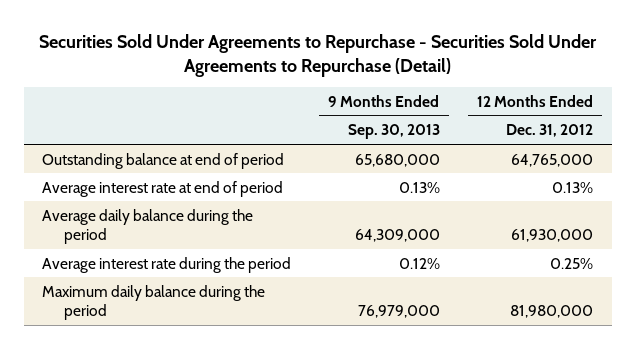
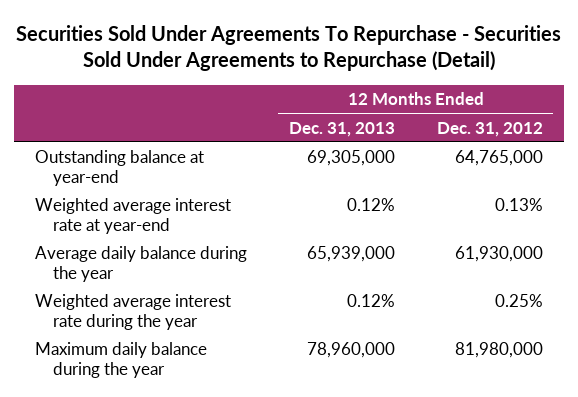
- Securities Sold Under Agreements to Repurchase - Securities Sold Under Agreements to Repurchase (Detail)
+ Securities Sold Under Agreements To Repurchase - Securities Sold Under Agreements to Repurchase (Detail)
- | 9 Months Ended Sep. 30, 2013 | 12 Months Ended Dec. 31, 2012
+ | 12 Months Ended Dec. 31, 2013 | 12 Months Ended Dec. 31, 2012
- Outstanding balance at end of period | 65,680,000 | 64,765,000
- Average interest rate at end of period | 0.13% | 0.13%
- Average daily balance during the period | 64,309,000 | 61,930,000
- Average interest rate during the period | 0.12% | 0.25%
- Maximum daily balance during the period | 76,979,000 | 81,980,000
+ Outstanding balance at year-end | 69,305,000 | 64,765,000
+ Weighted average interest rate at year-end | 0.12% | 0.13%
+ Average daily balance during the year | 65,939,000 | 61,930,000
+ Weighted average interest rate during the year | 0.12% | 0.25%
+ Maximum daily balance during the year | 78,960,000 | 81,980,000

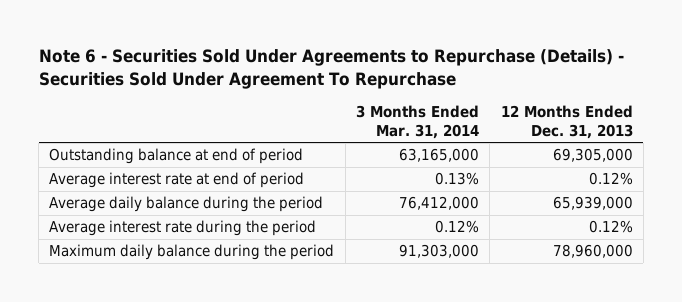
- Securities Sold Under Agreements To Repurchase - Securities Sold Under Agreements to Repurchase (Detail)
+ Note 6 - Securities Sold Under Agreements to Repurchase (Details) - Securities Sold Under Agreement To Repurchase
- | 12 Months Ended Dec. 31, 2013 | 12 Months Ended Dec. 31, 2012
+ | 3 Months Ended Mar. 31, 2014 | 12 Months Ended Dec. 31, 2013
- Outstanding balance at year-end | 69,305,000 | 64,765,000
- Weighted average interest rate at year-end | 0.12% | 0.13%
- Average daily balance during the year | 65,939,000 | 61,930,000
- Weighted average interest rate during the year | 0.12% | 0.25%
- Maximum daily balance during the year | 78,960,000 | 81,980,000
+ Outstanding balance at end of period | 63,165,000 | 69,305,000
+ Average interest rate at end of period | 0.13% | 0.12%
+ Average daily balance during the period | 76,412,000 | 65,939,000
+ Average interest rate during the period | 0.12% | 0.12%
+ Maximum daily balance during the period | 91,303,000 | 78,960,000

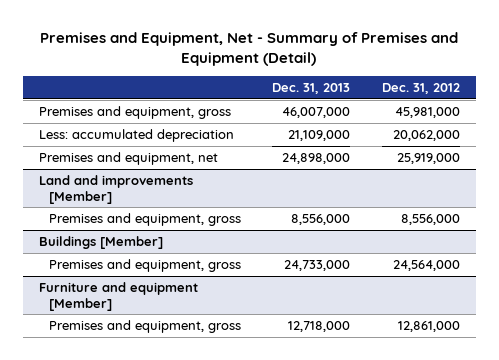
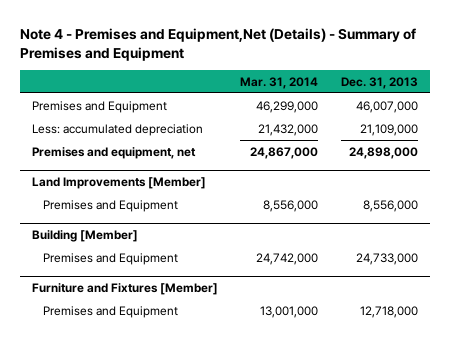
- Premises and Equipment, Net - Summary of Premises and Equipment (Detail)
+ Note 4 - Premises and Equipment,Net (Details) - Summary of Premises and Equipment
- | Dec. 31, 2013 | Dec. 31, 2012
+ | Mar. 31, 2014 | Dec. 31, 2013
- Premises and equipment, gross | 46,007,000 | 45,981,000
+ Premises and Equipment | 46,299,000 | 46,007,000
- Land and improvements [Member]
- Premises and equipment, gross | 8,556,000 | 8,556,000
- Buildings [Member]
- Premises and equipment, gross | 24,733,000 | 24,564,000
- Furniture and equipment [Member]
- Premises and equipment, gross | 12,718,000 | 12,861,000
+ Land Improvements [Member]
+ Premises and Equipment | 8,556,000 | 8,556,000
+ Building [Member]
+ Premises and Equipment | 24,742,000 | 24,733,000
+ Furniture and Fixtures [Member]
+ Premises and Equipment | 13,001,000 | 12,718,000

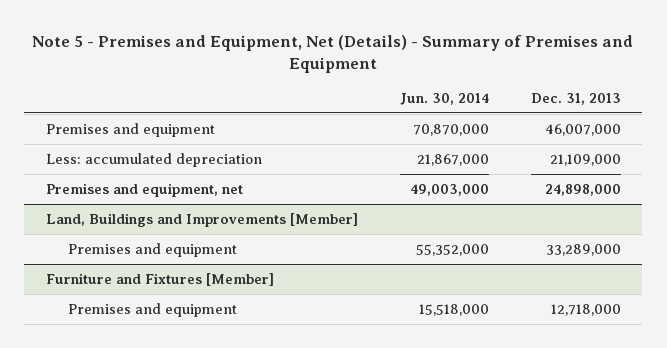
- Note 4 - Premises and Equipment,Net (Details) - Summary of Premises and Equipment
+ Note 5 - Premises and Equipment, Net (Details) - Summary of Premises and Equipment
- | Mar. 31, 2014 | Dec. 31, 2013
+ | Jun. 30, 2014 | Dec. 31, 2013
- Premises and Equipment | 46,299,000 | 46,007,000
+ Premises and equipment | 70,870,000 | 46,007,000
- Land Improvements [Member]
- Premises and Equipment | 8,556,000 | 8,556,000
- Building [Member]
- Premises and Equipment | 24,742,000 | 24,733,000
+ Land, Buildings and Improvements [Member]
+ Premises and equipment | 55,352,000 | 33,289,000
@ Furniture and Fixtures [Member]
- Premises and Equipment | 13,001,000 | 12,718,000
+ Premises and equipment | 15,518,000 | 12,718,000

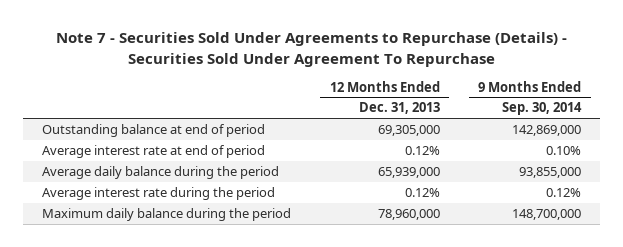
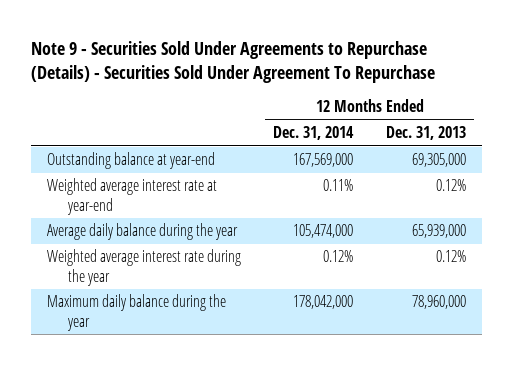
- Note 7 - Securities Sold Under Agreements to Repurchase (Details) - Securities Sold Under Agreement To Repurchase
+ Note 9 - Securities Sold Under Agreements to Repurchase (Details) - Securities Sold Under Agreement To Repurchase
- | 12 Months Ended Dec. 31, 2013 | 9 Months Ended Sep. 30, 2014
+ | 12 Months Ended Dec. 31, 2014 | 12 Months Ended Dec. 31, 2013
- Outstanding balance at end of period | 69,305,000 | 142,869,000
- Average interest rate at end of period | 0.12% | 0.10%
- Average daily balance during the period | 65,939,000 | 93,855,000
- Average interest rate during the period | 0.12% | 0.12%
- Maximum daily balance during the period | 78,960,000 | 148,700,000
+ Outstanding balance at year-end | 167,569,000 | 69,305,000
+ Weighted average interest rate at year-end | 0.11% | 0.12%
+ Average daily balance during the year | 105,474,000 | 65,939,000
+ Weighted average interest rate during the year | 0.12% | 0.12%
+ Maximum daily balance during the year | 178,042,000 | 78,960,000

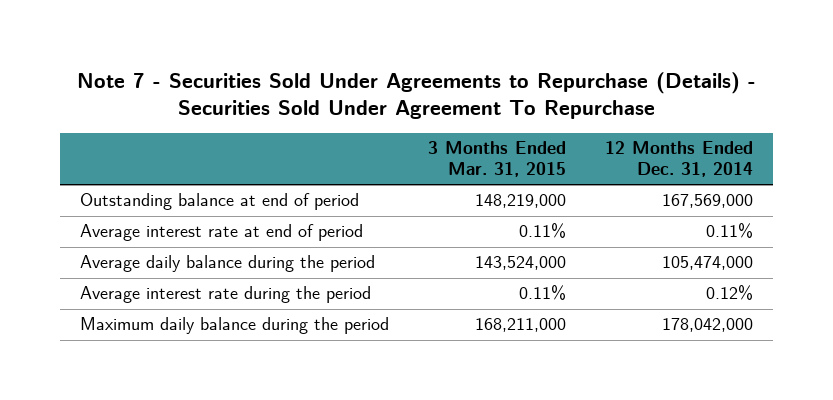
- Note 9 - Securities Sold Under Agreements to Repurchase (Details) - Securities Sold Under Agreement To Repurchase
+ Note 7 - Securities Sold Under Agreements to Repurchase (Details) - Securities Sold Under Agreement To Repurchase
- | 12 Months Ended Dec. 31, 2014 | 12 Months Ended Dec. 31, 2013
+ | 3 Months Ended Mar. 31, 2015 | 12 Months Ended Dec. 31, 2014
- Outstanding balance at year-end | 167,569,000 | 69,305,000
- Weighted average interest rate at year-end | 0.11% | 0.12%
- Average daily balance during the year | 105,474,000 | 65,939,000
- Weighted average interest rate during the year | 0.12% | 0.12%
- Maximum daily balance during the year | 178,042,000 | 78,960,000
+ Outstanding balance at end of period | 148,219,000 | 167,569,000
+ Average interest rate at end of period | 0.11% | 0.11%
+ Average daily balance during the period | 143,524,000 | 105,474,000
+ Average interest rate during the period | 0.11% | 0.12%
+ Maximum daily balance during the period | 168,211,000 | 178,042,000

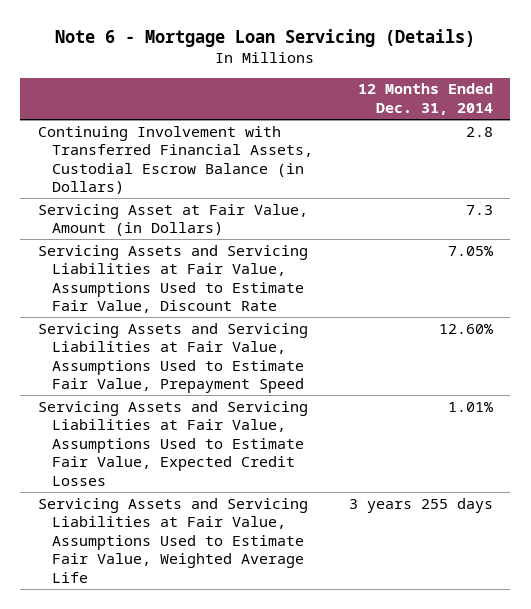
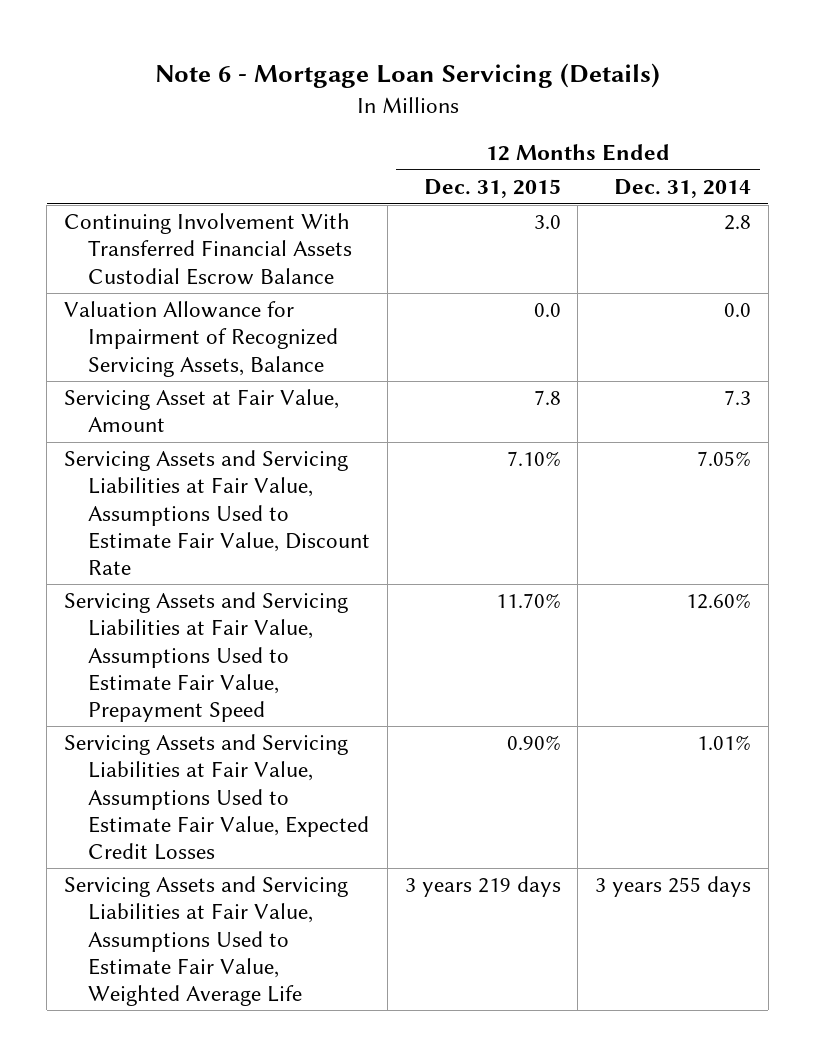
- | 12 Months Ended Dec. 31, 2014
+ | 12 Months Ended Dec. 31, 2015 | 12 Months Ended Dec. 31, 2014
- Continuing Involvement with Transferred Financial Assets, Custodial Escrow Balance (in Dollars) | 2.8
- Servicing Asset at Fair Value, Amount (in Dollars) | 7.3
+ Continuing Involvement With Transferred Financial Assets Custodial Escrow Balance | 3.0 | 2.8
+ Valuation Allowance for Impairment of Recognized Servicing Assets, Balance | 0.0 | 0.0
+ Servicing Asset at Fair Value, Amount | 7.8 | 7.3

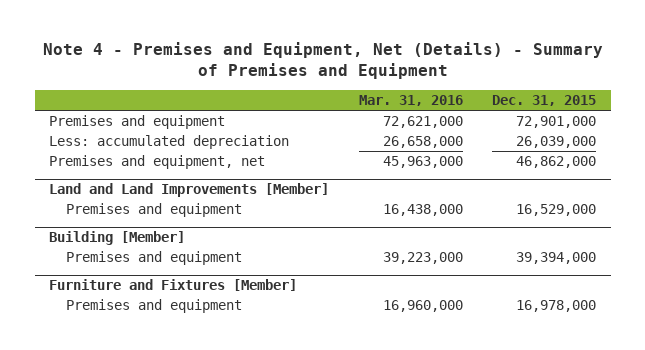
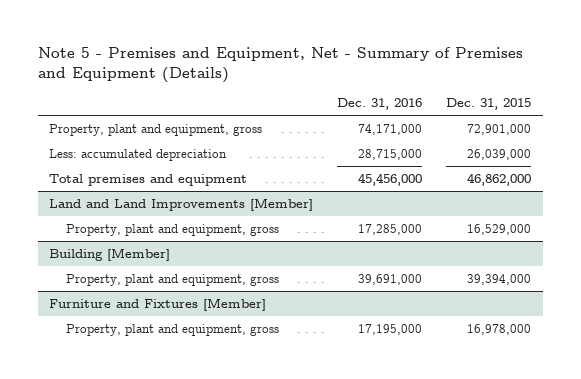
- Note 4 - Premises and Equipment, Net (Details) - Summary of Premises and Equipment
+ Note 5 - Premises and Equipment, Net - Summary of Premises and Equipment (Details)
- | Mar. 31, 2016 | Dec. 31, 2015
+ | Dec. 31, 2016 | Dec. 31, 2015
- Premises and equipment | 72,621,000 | 72,901,000
+ Property, plant and equipment, gross | 74,171,000 | 72,901,000
- Premises and equipment, net | 45,963,000 | 46,862,000
+ Total premises and equipment | 45,456,000 | 46,862,000
@ Land and Land Improvements [Member]
- Premises and equipment | 16,438,000 | 16,529,000
+ Property, plant and equipment, gross | 17,285,000 | 16,529,000
@ Building [Member]
- Premises and equipment | 39,223,000 | 39,394,000
+ Property, plant and equipment, gross | 39,691,000 | 39,394,000
@ Furniture and Fixtures [Member]
- Premises and equipment | 16,960,000 | 16,978,000
+ Property, plant and equipment, gross | 17,195,000 | 16,978,000

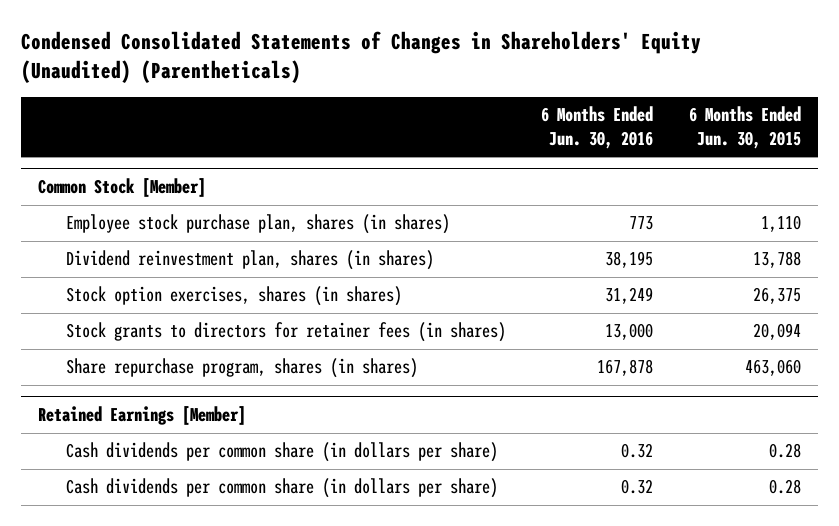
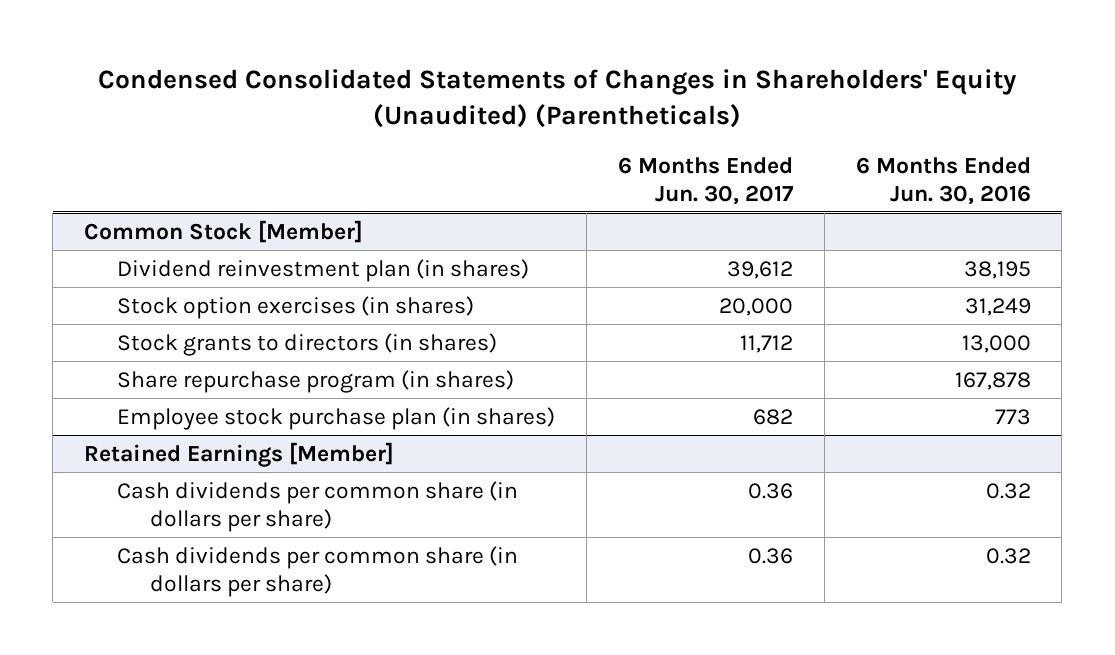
- | 6 Months Ended Jun. 30, 2016 | 6 Months Ended Jun. 30, 2015
+ | 6 Months Ended Jun. 30, 2017 | 6 Months Ended Jun. 30, 2016
@ Common Stock [Member]
- Employee stock purchase plan, shares (in shares) | 773 | 1,110
- Dividend reinvestment plan, shares (in shares) | 38,195 | 13,788
- Stock option exercises, shares (in shares) | 31,249 | 26,375
- Stock grants to directors for retainer fees (in shares) | 13,000 | 20,094
- Share repurchase program, shares (in shares) | 167,878 | 463,060
+ Dividend reinvestment plan (in shares) | 39,612 | 38,195
+ Stock option exercises (in shares) | 20,000 | 31,249
+ Stock grants to directors (in shares) | 11,712 | 13,000
+ Share repurchase program (in shares) | | 167,878
+ Employee stock purchase plan (in shares) | 682 | 773

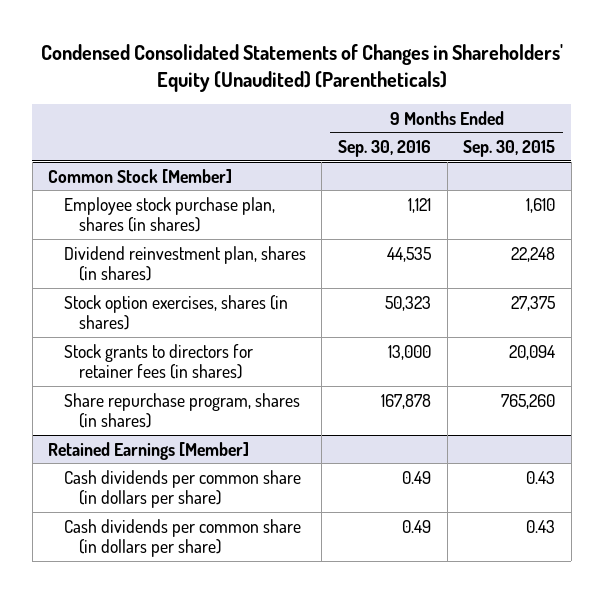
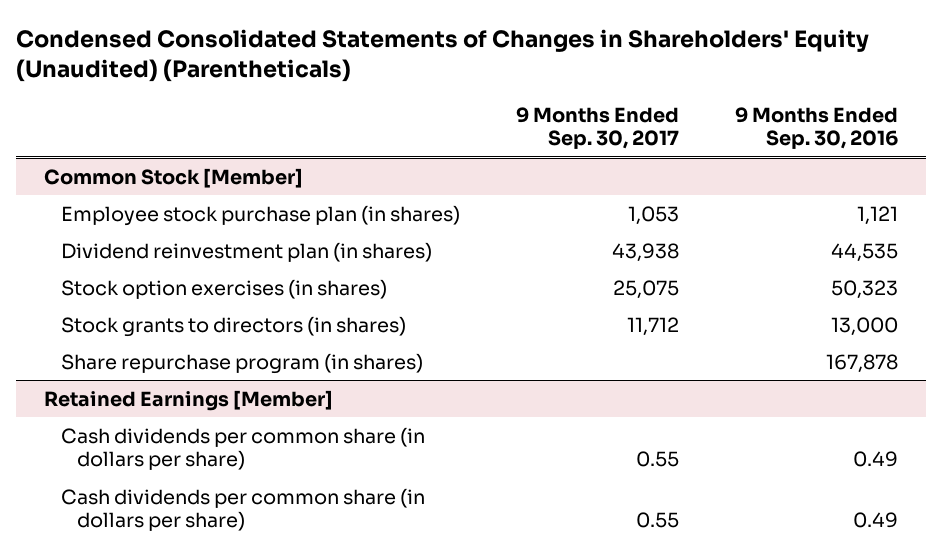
- | 9 Months Ended Sep. 30, 2016 | 9 Months Ended Sep. 30, 2015
+ | 9 Months Ended Sep. 30, 2017 | 9 Months Ended Sep. 30, 2016
@ Common Stock [Member]
- Employee stock purchase plan, shares (in shares) | 1,121 | 1,610
- Dividend reinvestment plan, shares (in shares) | 44,535 | 22,248
- Stock option exercises, shares (in shares) | 50,323 | 27,375
- Stock grants to directors for retainer fees (in shares) | 13,000 | 20,094
- Share repurchase program, shares (in shares) | 167,878 | 765,260
+ Employee stock purchase plan (in shares) | 1,053 | 1,121
+ Dividend reinvestment plan (in shares) | 43,938 | 44,535
+ Stock option exercises (in shares) | 25,075 | 50,323
+ Stock grants to directors (in shares) | 11,712 | 13,000
+ Share repurchase program (in shares) | | 167,878

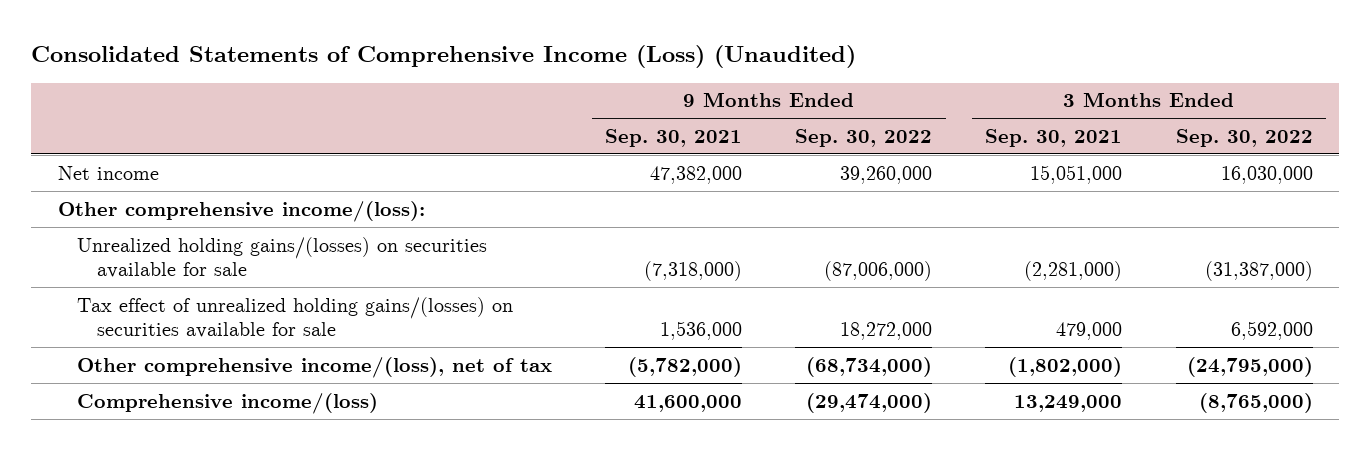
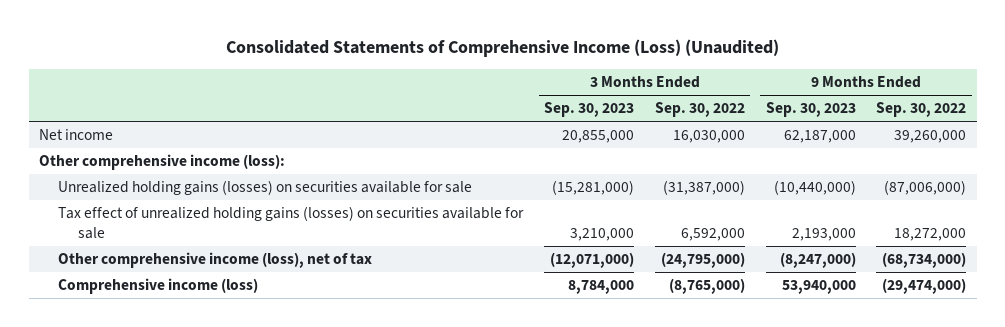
- | 9 Months Ended Sep. 30, 2021 | 9 Months Ended Sep. 30, 2022 | 3 Months Ended Sep. 30, 2021 | 3 Months Ended Sep. 30, 2022
+ | 3 Months Ended Sep. 30, 2023 | 3 Months Ended Sep. 30, 2022 | 9 Months Ended Sep. 30, 2023 | 9 Months Ended Sep. 30, 2022
- Other comprehensive income/(loss):
- Unrealized holding gains/(losses) on securities available for sale | (7,318,000) | (87,006,000) | (2,281,000) | (31,387,000)
- Tax effect of unrealized holding gains/(losses) on securities available for sale | 1,536,000 | 18,272,000 | 479,000 | 6,592,000
- Other comprehensive income/(loss), net of tax | (5,782,000) | (68,734,000) | (1,802,000) | (24,795,000)
- Comprehensive income/(loss) | 41,600,000 | (29,474,000) | 13,249,000 | (8,765,000)
+ Other comprehensive income (loss):
+ Unrealized holding gains (losses) on securities available for sale | (15,281,000) | (31,387,000) | (10,440,000) | (87,006,000)
+ Tax effect of unrealized holding gains (losses) on securities available for sale | 3,210,000 | 6,592,000 | 2,193,000 | 18,272,000
+ Other comprehensive income (loss), net of tax | (12,071,000) | (24,795,000) | (8,247,000) | (68,734,000)
+ Comprehensive income (loss) | 8,784,000 | (8,765,000) | 53,940,000 | (29,474,000)

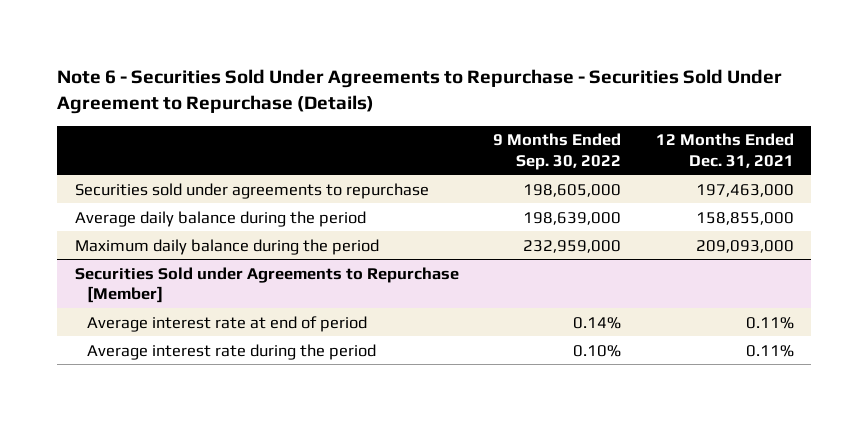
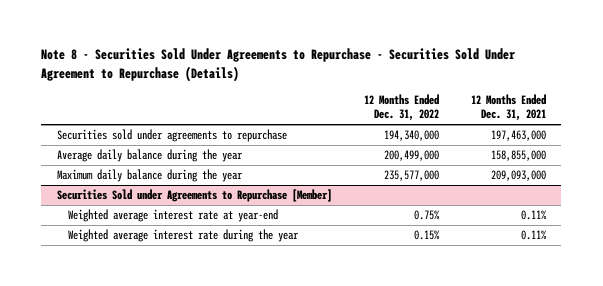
- Note 6 - Securities Sold Under Agreements to Repurchase - Securities Sold Under Agreement to Repurchase (Details)
+ Note 8 - Securities Sold Under Agreements to Repurchase - Securities Sold Under Agreement to Repurchase (Details)
- | 9 Months Ended Sep. 30, 2022 | 12 Months Ended Dec. 31, 2021
+ | 12 Months Ended Dec. 31, 2022 | 12 Months Ended Dec. 31, 2021
- Average daily balance during the period | 198,639,000 | 158,855,000
- Maximum daily balance during the period | 232,959,000 | 209,093,000
+ Average daily balance during the year | 200,499,000 | 158,855,000
+ Maximum daily balance during the year | 235,577,000 | 209,093,000
@ Securities Sold under Agreements to Repurchase [Member]
- Average interest rate at end of period | 0.14% | 0.11%
- Average interest rate during the period | 0.10% | 0.11%
+ Weighted average interest rate at year-end | 0.75% | 0.11%
+ Weighted average interest rate during the year | 0.15% | 0.11%

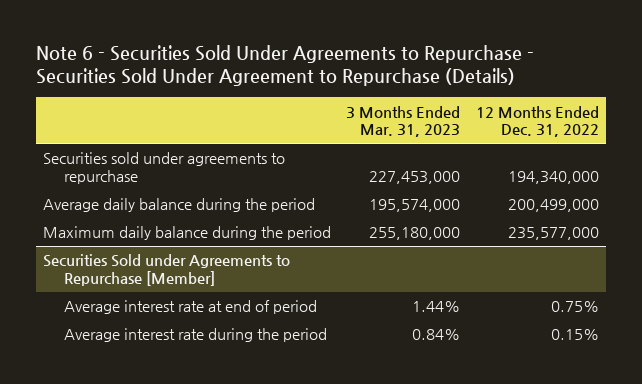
- Note 8 - Securities Sold Under Agreements to Repurchase - Securities Sold Under Agreement to Repurchase (Details)
+ Note 6 - Securities Sold Under Agreements to Repurchase - Securities Sold Under Agreement to Repurchase (Details)
- | 12 Months Ended Dec. 31, 2022 | 12 Months Ended Dec. 31, 2021
+ | 3 Months Ended Mar. 31, 2023 | 12 Months Ended Dec. 31, 2022
- Average daily balance during the year | 200,499,000 | 158,855,000
- Maximum daily balance during the year | 235,577,000 | 209,093,000
+ Average daily balance during the period | 195,574,000 | 200,499,000
+ Maximum daily balance during the period | 255,180,000 | 235,577,000
@ Securities Sold under Agreements to Repurchase [Member]
- Weighted average interest rate at year-end | 0.75% | 0.11%
- Weighted average interest rate during the year | 0.15% | 0.11%
+ Average interest rate at end of period | 1.44% | 0.75%
+ Average interest rate during the period | 0.84% | 0.15%

